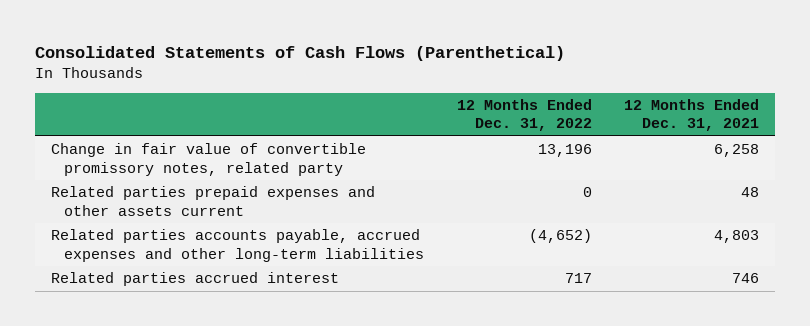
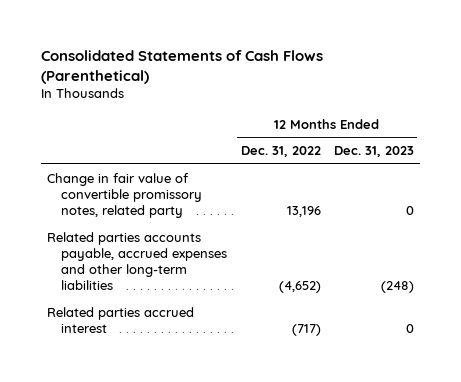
- | 12 Months Ended Dec. 31, 2022 | 12 Months Ended Dec. 31, 2021
+ | 12 Months Ended Dec. 31, 2022 | 12 Months Ended Dec. 31, 2023
- Related parties prepaid expenses and other assets current | 0 | 48
- Related parties accrued interest | 717 | 746
+ Related parties accrued interest | (717) | 0

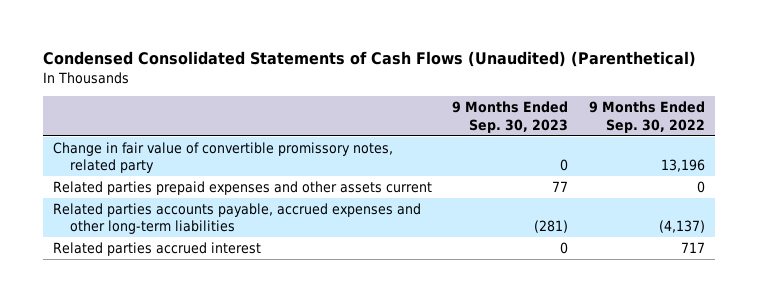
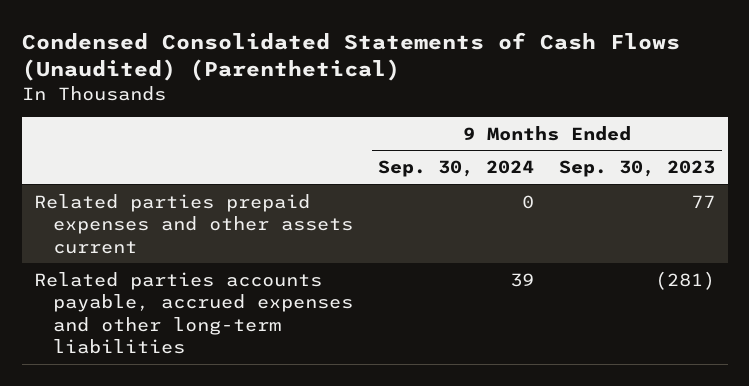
- | 9 Months Ended Sep. 30, 2023 | 9 Months Ended Sep. 30, 2022
+ | 9 Months Ended Sep. 30, 2024 | 9 Months Ended Sep. 30, 2023
- Change in fair value of convertible promissory notes, related party | 0 | 13,196
- Related parties accrued interest | 0 | 717

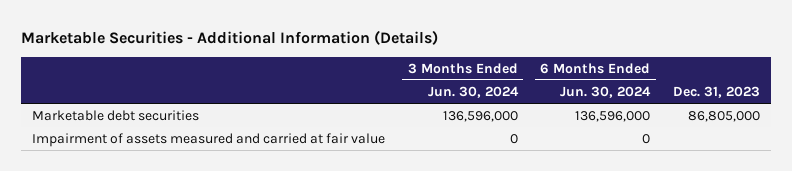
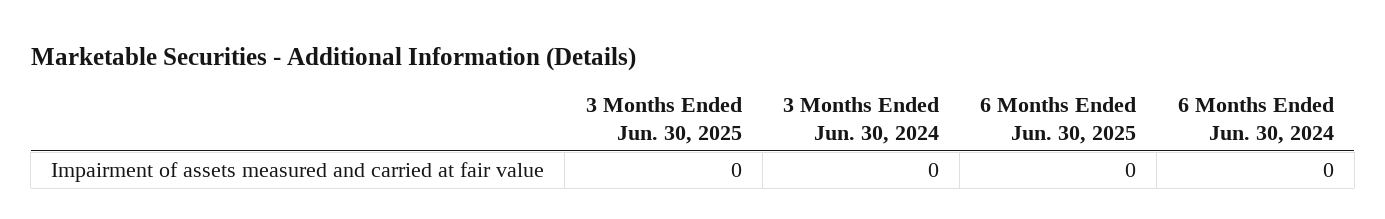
- | 3 Months Ended Jun. 30, 2024 | 6 Months Ended Jun. 30, 2024 | Dec. 31, 2023
+ | 3 Months Ended Jun. 30, 2025 | 3 Months Ended Jun. 30, 2024 | 6 Months Ended Jun. 30, 2025 | 6 Months Ended Jun. 30, 2024
- Marketable debt securities | 136,596,000 | 136,596,000 | 86,805,000

